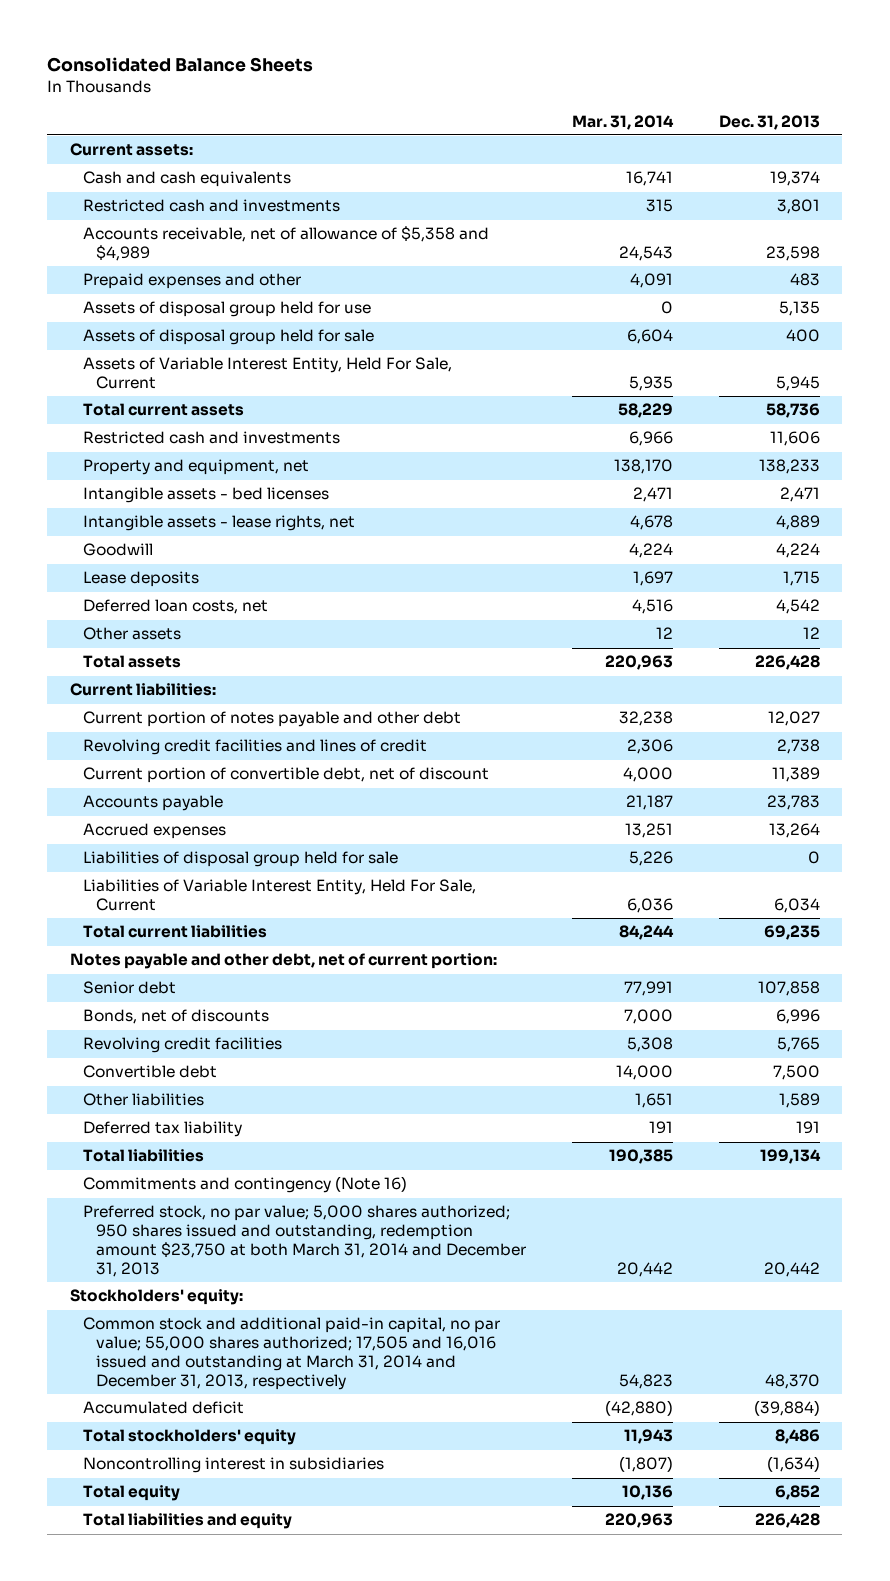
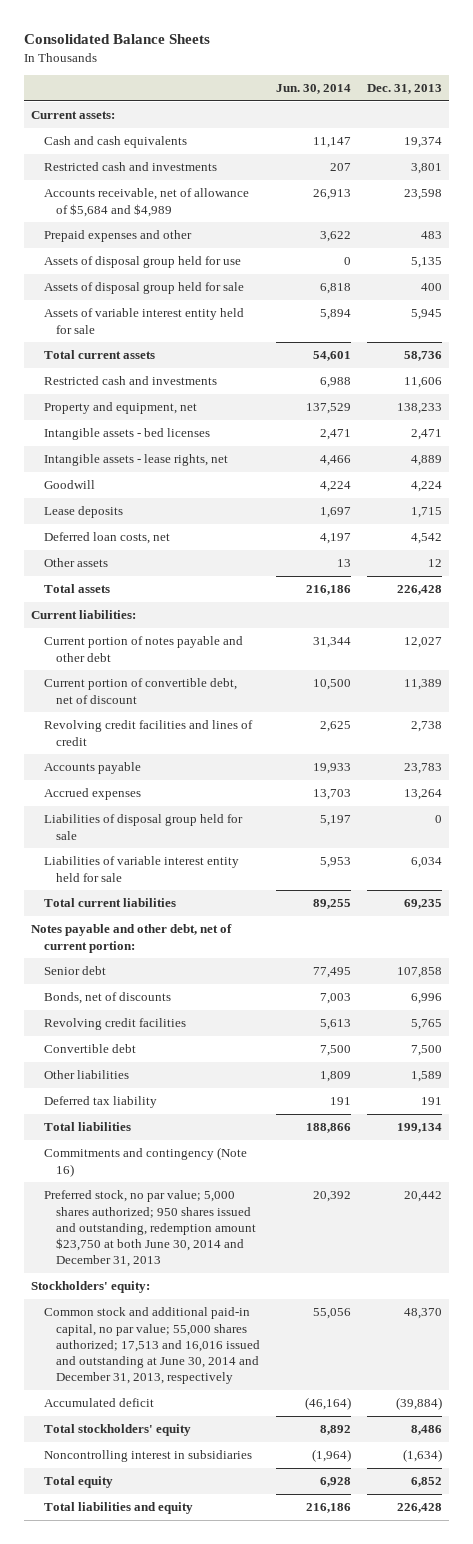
- | Mar. 31, 2014 | Dec. 31, 2013
+ | Jun. 30, 2014 | Dec. 31, 2013
- Accounts receivable, net of allowance of $5,358 and $4,989 | 24,543 | 23,598
+ Accounts receivable, net of allowance of $5,684 and $4,989 | 26,913 | 23,598
- Assets of Variable Interest Entity, Held For Sale, Current | 5,935 | 5,945
+ Assets of variable interest entity held for sale | 5,894 | 5,945
moved down: Revolving credit facilities and lines of credit | 2,625 | 2,738
- Liabilities of Variable Interest Entity, Held For Sale, Current | 6,036 | 6,034
+ Liabilities of variable interest entity held for sale | 5,953 | 6,034
- Preferred stock, no par value; 5,000 shares authorized; 950 shares issued and outstanding, redemption amount $23,750 at both March 31, 2014 and December 31, 2013 | 20,442 | 20,442
+ Preferred stock, no par value; 5,000 shares authorized; 950 shares issued and outstanding, redemption amount $23,750 at both June 30, 2014 and December 31, 2013 | 20,392 | 20,442
- Common stock and additional paid-in capital, no par value; 55,000 shares authorized; 17,505 and 16,016 issued and outstanding at March 31, 2014 and December 31, 2013, respectively | 54,823 | 48,370
+ Common stock and additional paid-in capital, no par value; 55,000 shares authorized; 17,513 and 16,016 issued and outstanding at June 30, 2014 and December 31, 2013, respectively | 55,056 | 48,370

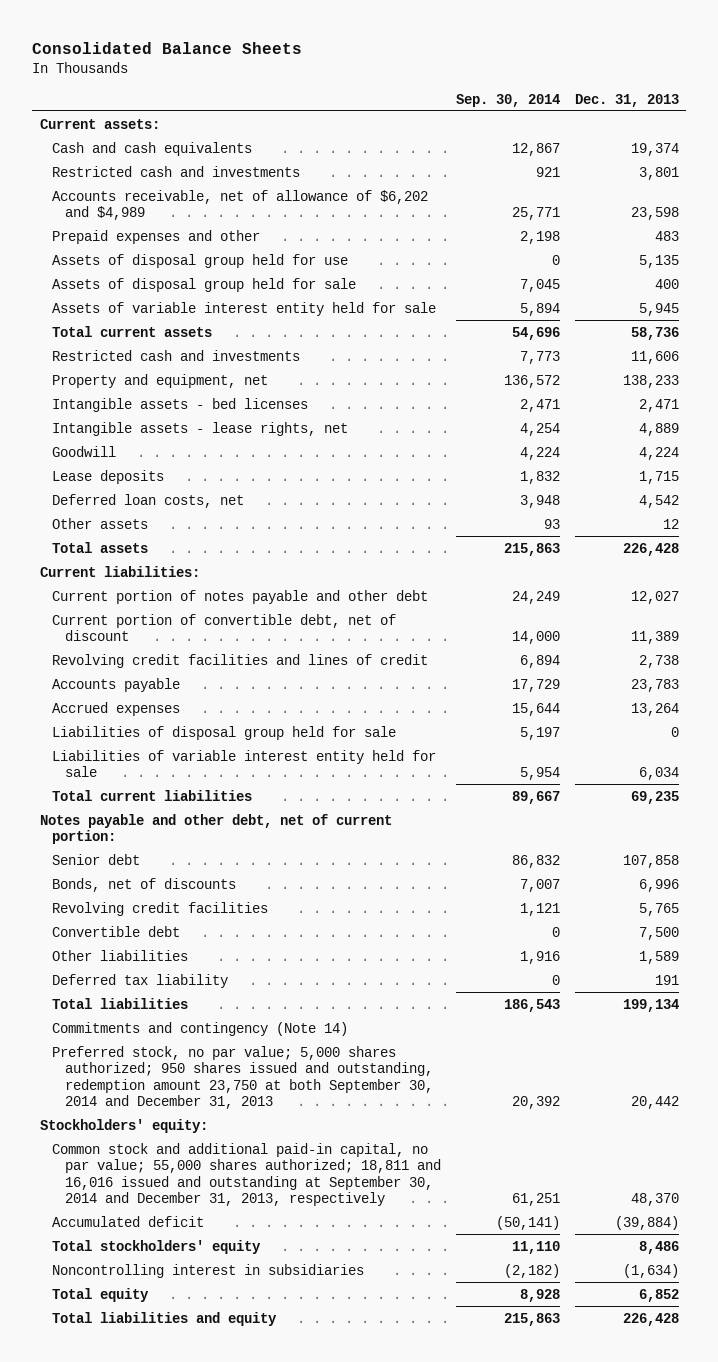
- | Jun. 30, 2014 | Dec. 31, 2013
+ | Sep. 30, 2014 | Dec. 31, 2013
- Accounts receivable, net of allowance of $5,684 and $4,989 | 26,913 | 23,598
+ Accounts receivable, net of allowance of $6,202 and $4,989 | 25,771 | 23,598
- Commitments and contingency (Note 16)
- Preferred stock, no par value; 5,000 shares authorized; 950 shares issued and outstanding, redemption amount $23,750 at both June 30, 2014 and December 31, 2013 | 20,392 | 20,442
+ Commitments and contingency (Note 14)
+ Preferred stock, no par value; 5,000 shares authorized; 950 shares issued and outstanding, redemption amount 23,750 at both September 30, 2014 and December 31, 2013 | 20,392 | 20,442
- Common stock and additional paid-in capital, no par value; 55,000 shares authorized; 17,513 and 16,016 issued and outstanding at June 30, 2014 and December 31, 2013, respectively | 55,056 | 48,370
+ Common stock and additional paid-in capital, no par value; 55,000 shares authorized; 18,811 and 16,016 issued and outstanding at September 30, 2014 and December 31, 2013, respectively | 61,251 | 48,370

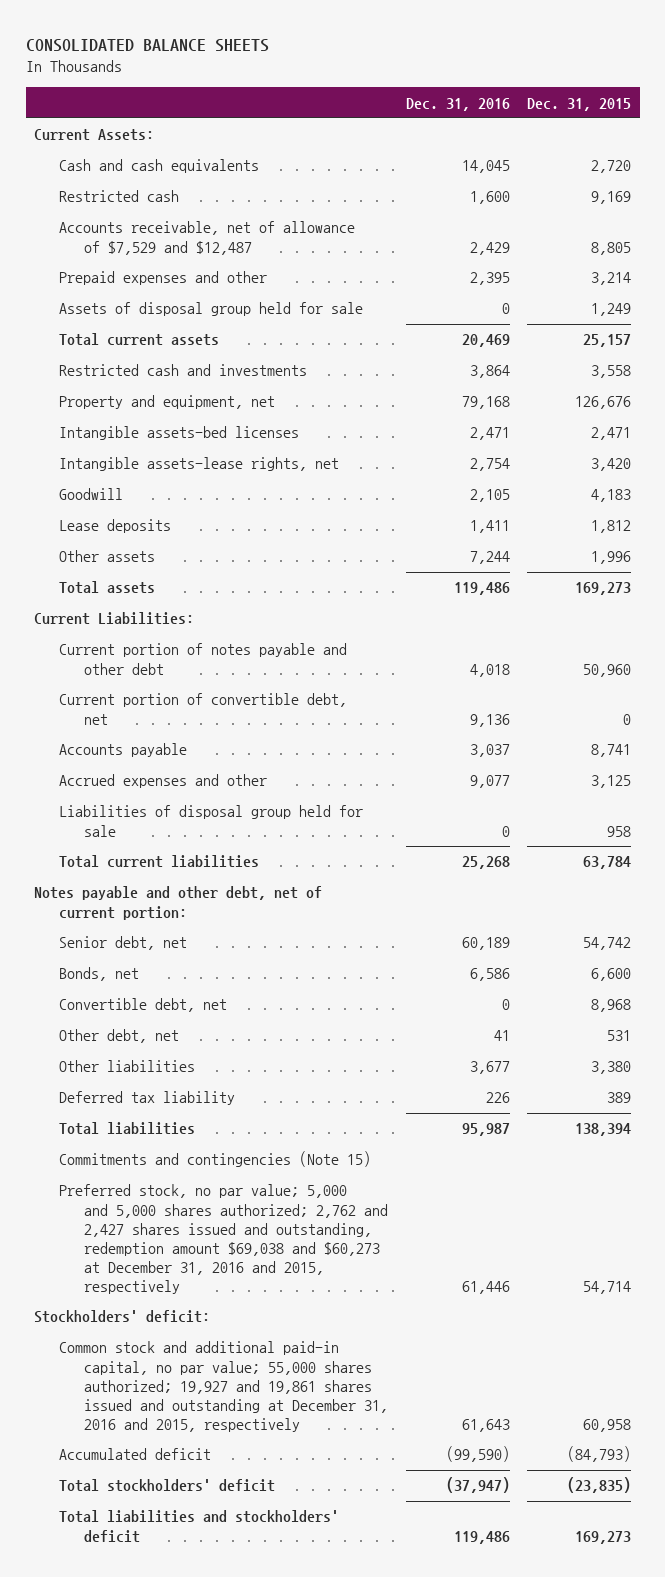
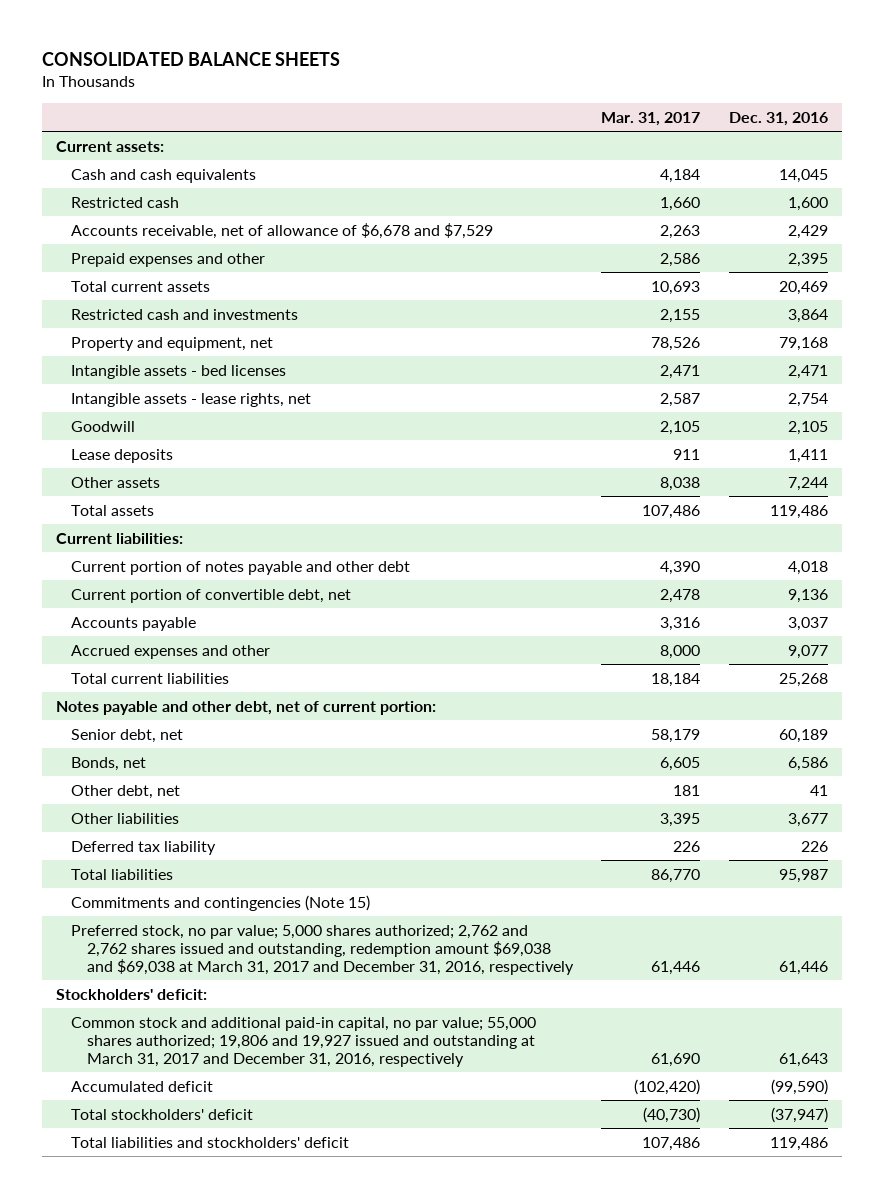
- | Dec. 31, 2016 | Dec. 31, 2015
+ | Mar. 31, 2017 | Dec. 31, 2016
- Current Assets:
+ Current assets:
- Accounts receivable, net of allowance of $7,529 and $12,487 | 2,429 | 8,805
+ Accounts receivable, net of allowance of $6,678 and $7,529 | 2,263 | 2,429
- Assets of disposal group held for sale | 0 | 1,249
- Intangible assets-bed licenses | 2,471 | 2,471
- Intangible assets-lease rights, net | 2,754 | 3,420
+ Intangible assets - bed licenses | 2,471 | 2,471
+ Intangible assets - lease rights, net | 2,587 | 2,754
- Current Liabilities:
+ Current liabilities:
- Liabilities of disposal group held for sale | 0 | 958
- Convertible debt, net | 0 | 8,968
- Preferred stock, no par value; 5,000 and 5,000 shares authorized; 2,762 and 2,427 shares issued and outstanding, redemption amount $69,038 and $60,273 at December 31, 2016 and 2015, respectively | 61,446 | 54,714
+ Preferred stock, no par value; 5,000 shares authorized; 2,762 and 2,762 shares issued and outstanding, redemption amount $69,038 and $69,038 at March 31, 2017 and December 31, 2016, respectively | 61,446 | 61,446
- Common stock and additional paid-in capital, no par value; 55,000 shares authorized; 19,927 and 19,861 shares issued and outstanding at December 31, 2016 and 2015, respectively | 61,643 | 60,958
+ Common stock and additional paid-in capital, no par value; 55,000 shares authorized; 19,806 and 19,927 issued and outstanding at March 31, 2017 and December 31, 2016, respectively | 61,690 | 61,643

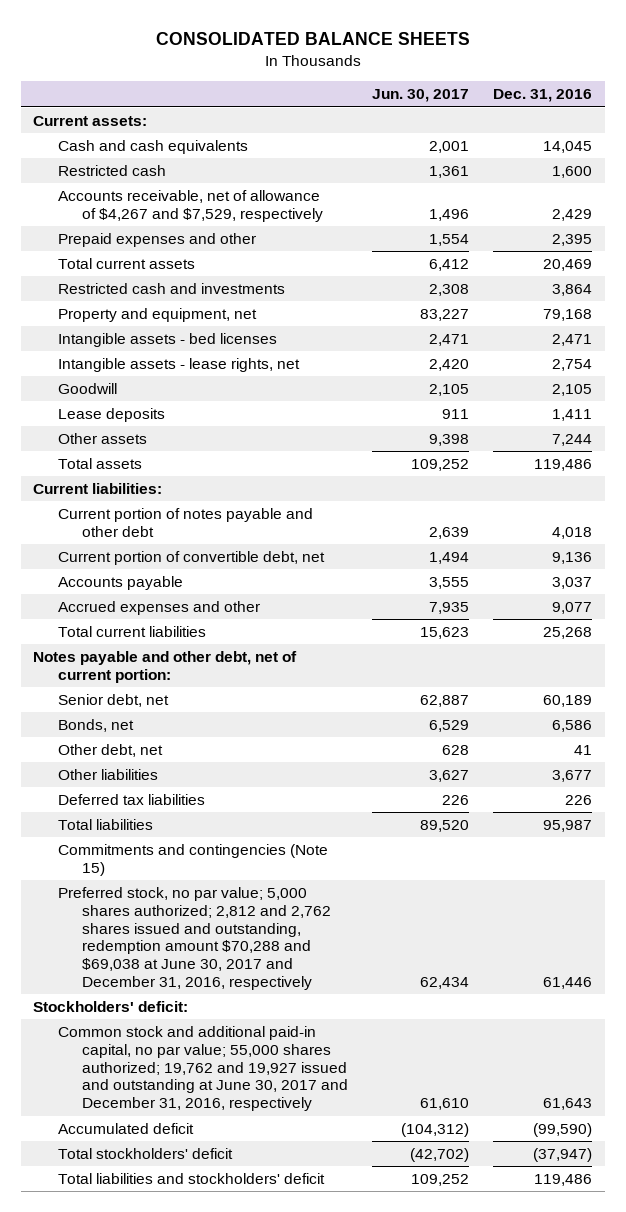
- | Mar. 31, 2017 | Dec. 31, 2016
+ | Jun. 30, 2017 | Dec. 31, 2016
- Accounts receivable, net of allowance of $6,678 and $7,529 | 2,263 | 2,429
+ Accounts receivable, net of allowance of $4,267 and $7,529, respectively | 1,496 | 2,429
- Deferred tax liability | 226 | 226
+ Deferred tax liabilities | 226 | 226
- Preferred stock, no par value; 5,000 shares authorized; 2,762 and 2,762 shares issued and outstanding, redemption amount $69,038 and $69,038 at March 31, 2017 and December 31, 2016, respectively | 61,446 | 61,446
+ Preferred stock, no par value; 5,000 shares authorized; 2,812 and 2,762 shares issued and outstanding, redemption amount $70,288 and $69,038 at June 30, 2017 and December 31, 2016, respectively | 62,434 | 61,446
- Common stock and additional paid-in capital, no par value; 55,000 shares authorized; 19,806 and 19,927 issued and outstanding at March 31, 2017 and December 31, 2016, respectively | 61,690 | 61,643
+ Common stock and additional paid-in capital, no par value; 55,000 shares authorized; 19,762 and 19,927 issued and outstanding at June 30, 2017 and December 31, 2016, respectively | 61,610 | 61,643

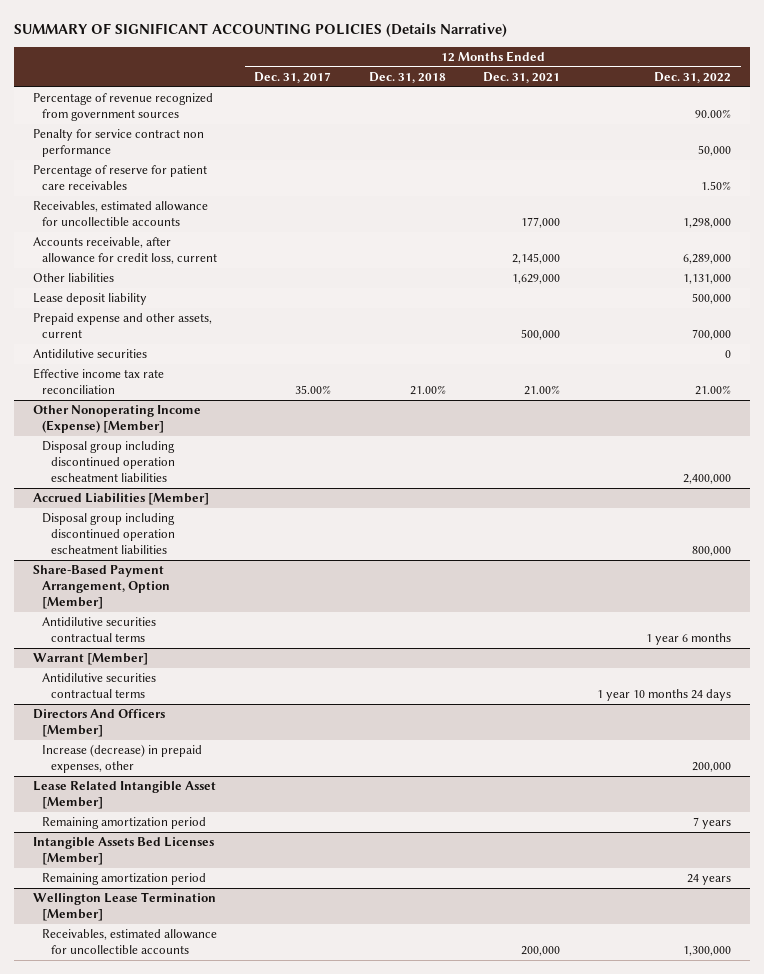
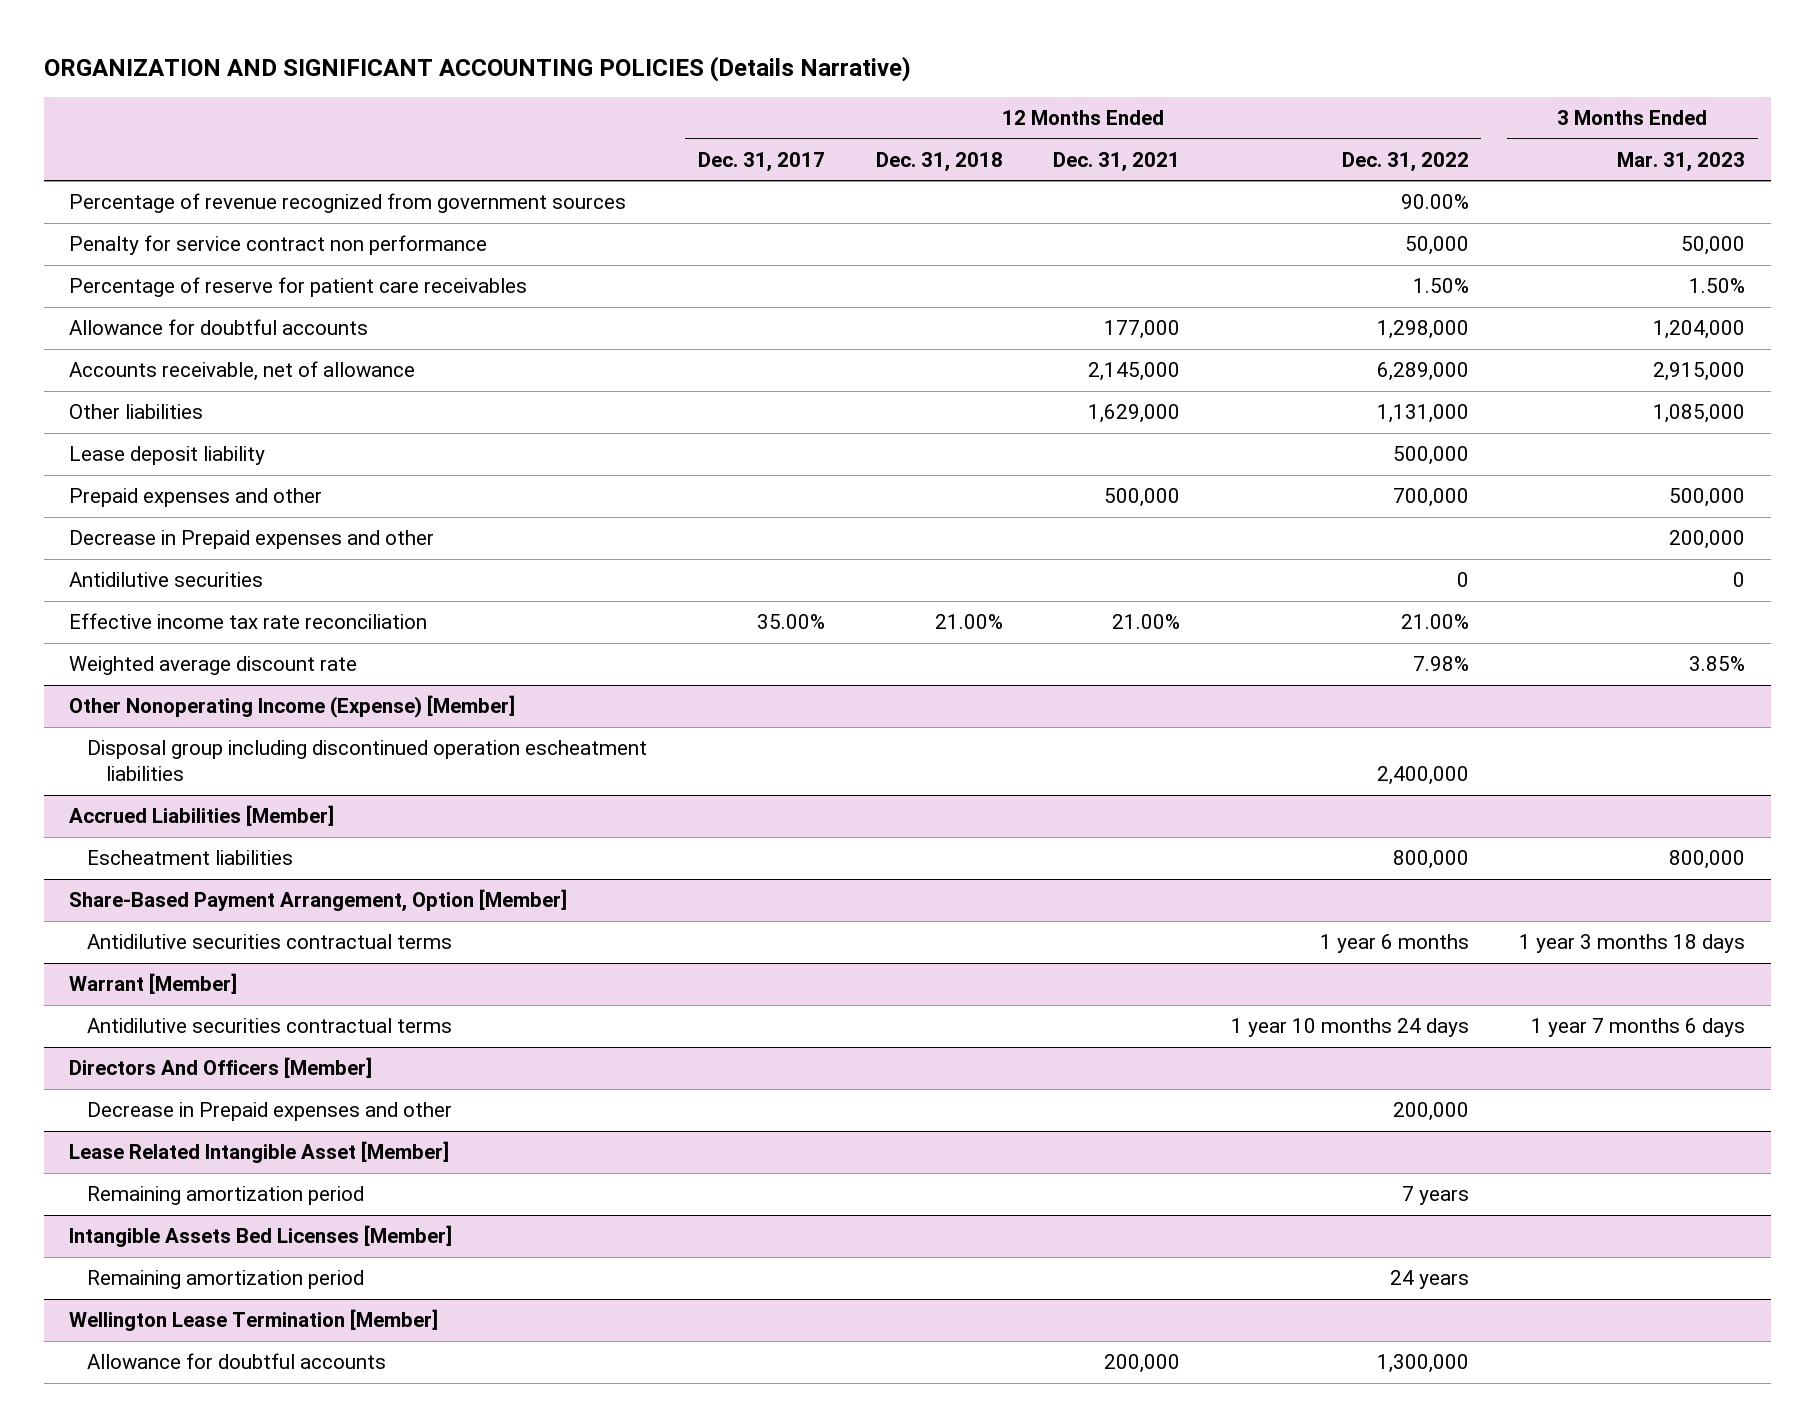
- SUMMARY OF SIGNIFICANT ACCOUNTING POLICIES (Details Narrative)
+ ORGANIZATION AND SIGNIFICANT ACCOUNTING POLICIES (Details Narrative)
- | 12 Months Ended Dec. 31, 2017 | 12 Months Ended Dec. 31, 2018 | 12 Months Ended Dec. 31, 2021 | 12 Months Ended Dec. 31, 2022
+ | 12 Months Ended Dec. 31, 2017 | 12 Months Ended Dec. 31, 2018 | 12 Months Ended Dec. 31, 2021 | 12 Months Ended Dec. 31, 2022 | 3 Months Ended Mar. 31, 2023
- Receivables, estimated allowance for uncollectible accounts | | | 177,000 | 1,298,000
- Accounts receivable, after allowance for credit loss, current | | | 2,145,000 | 6,289,000
+ Allowance for doubtful accounts | | | 177,000 | 1,298,000 | 1,204,000
+ Accounts receivable, net of allowance | | | 2,145,000 | 6,289,000 | 2,915,000
- Prepaid expense and other assets, current | | | 500,000 | 700,000
+ Prepaid expenses and other | | | 500,000 | 700,000 | 500,000
+ Decrease in Prepaid expenses and other | | | | | 200,000
+ Weighted average discount rate | | | | 7.98% | 3.85%
@ Accrued Liabilities [Member]
- Disposal group including discontinued operation escheatment liabilities | | | | 800,000
+ Escheatment liabilities | | | | 800,000 | 800,000
@ Directors And Officers [Member]
- Increase (decrease) in prepaid expenses, other | | | | 200,000
+ Decrease in Prepaid expenses and other | | | | 200,000 |
@ Wellington Lease Termination [Member]
- Receivables, estimated allowance for uncollectible accounts | | | 200,000 | 1,300,000
+ Allowance for doubtful accounts | | | 200,000 | 1,300,000 |

